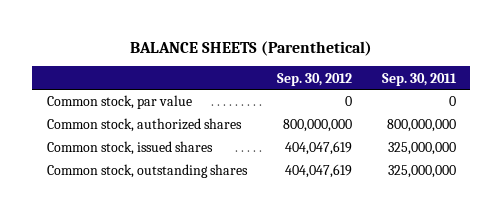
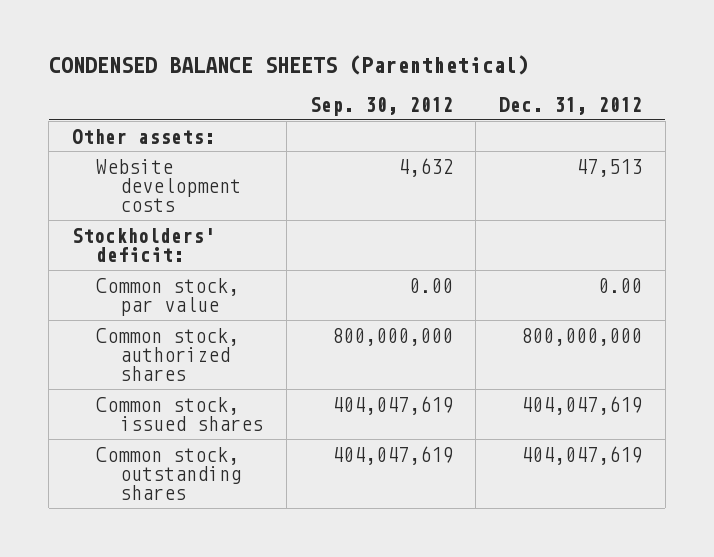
- BALANCE SHEETS (Parenthetical)
+ CONDENSED BALANCE SHEETS (Parenthetical)
- | Sep. 30, 2012 | Sep. 30, 2011
+ | Sep. 30, 2012 | Dec. 31, 2012
- Common stock, par value | 0 | 0
+ Other assets:
+ Website development costs | 4,632 | 47,513
+ Stockholders' deficit:
+ Common stock, par value | 0.00 | 0.00

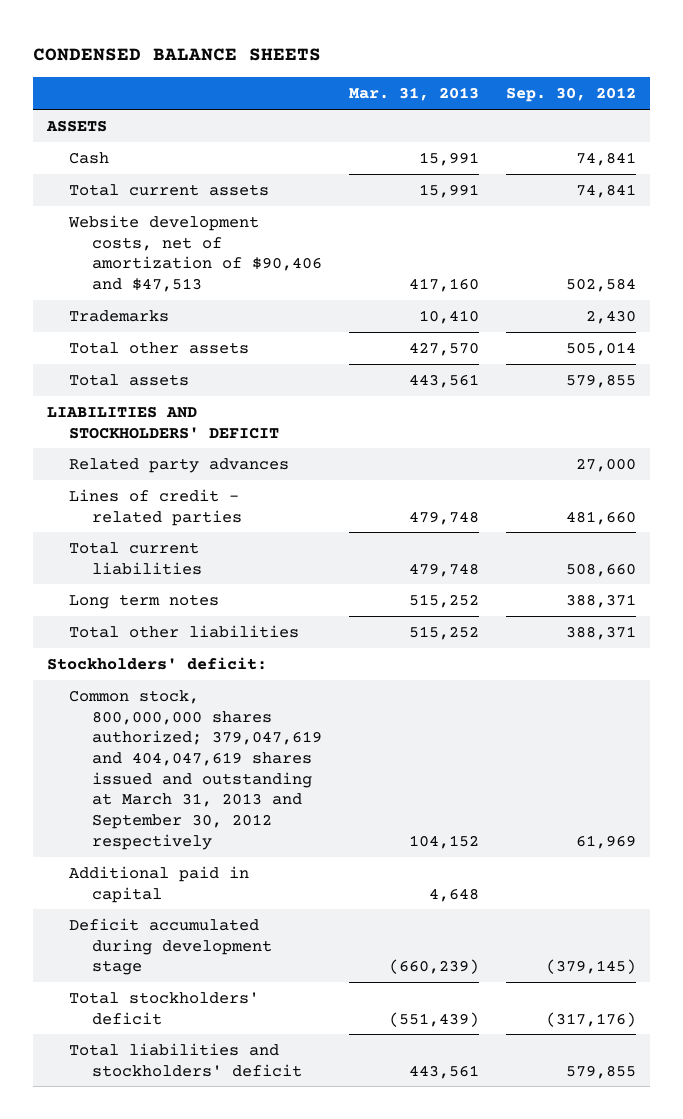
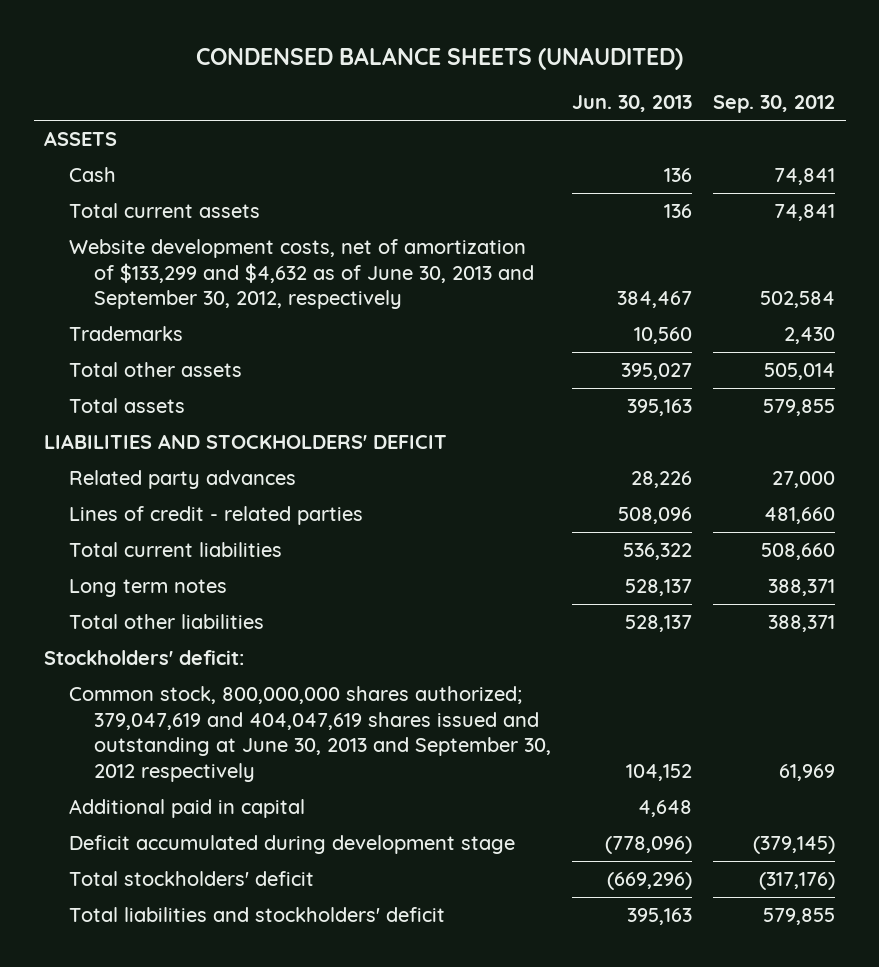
- CONDENSED BALANCE SHEETS
+ CONDENSED BALANCE SHEETS (UNAUDITED)
- | Mar. 31, 2013 | Sep. 30, 2012
+ | Jun. 30, 2013 | Sep. 30, 2012
- Website development costs, net of amortization of $90,406 and $47,513 | 417,160 | 502,584
+ Website development costs, net of amortization of $133,299 and $4,632 as of June 30, 2013 and September 30, 2012, respectively | 384,467 | 502,584
- Common stock, 800,000,000 shares authorized; 379,047,619 and 404,047,619 shares issued and outstanding at March 31, 2013 and September 30, 2012 respectively | 104,152 | 61,969
+ Common stock, 800,000,000 shares authorized; 379,047,619 and 404,047,619 shares issued and outstanding at June 30, 2013 and September 30, 2012 respectively | 104,152 | 61,969

